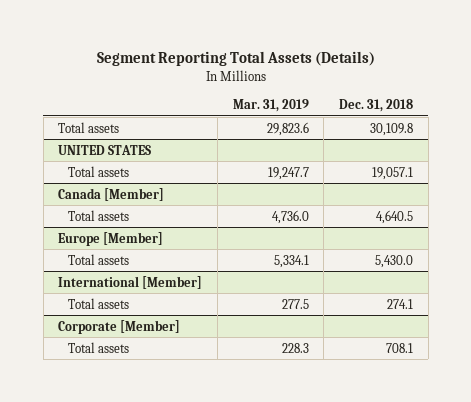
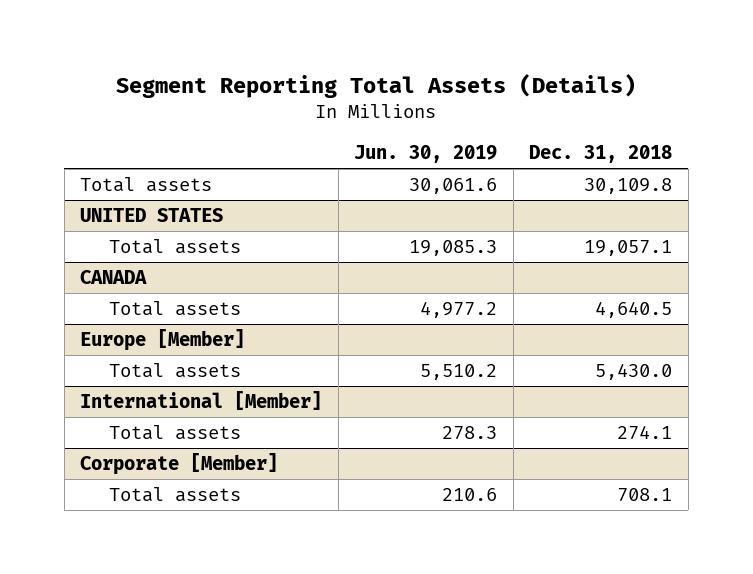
- | Mar. 31, 2019 | Dec. 31, 2018
+ | Jun. 30, 2019 | Dec. 31, 2018
- Canada [Member]
+ CANADA

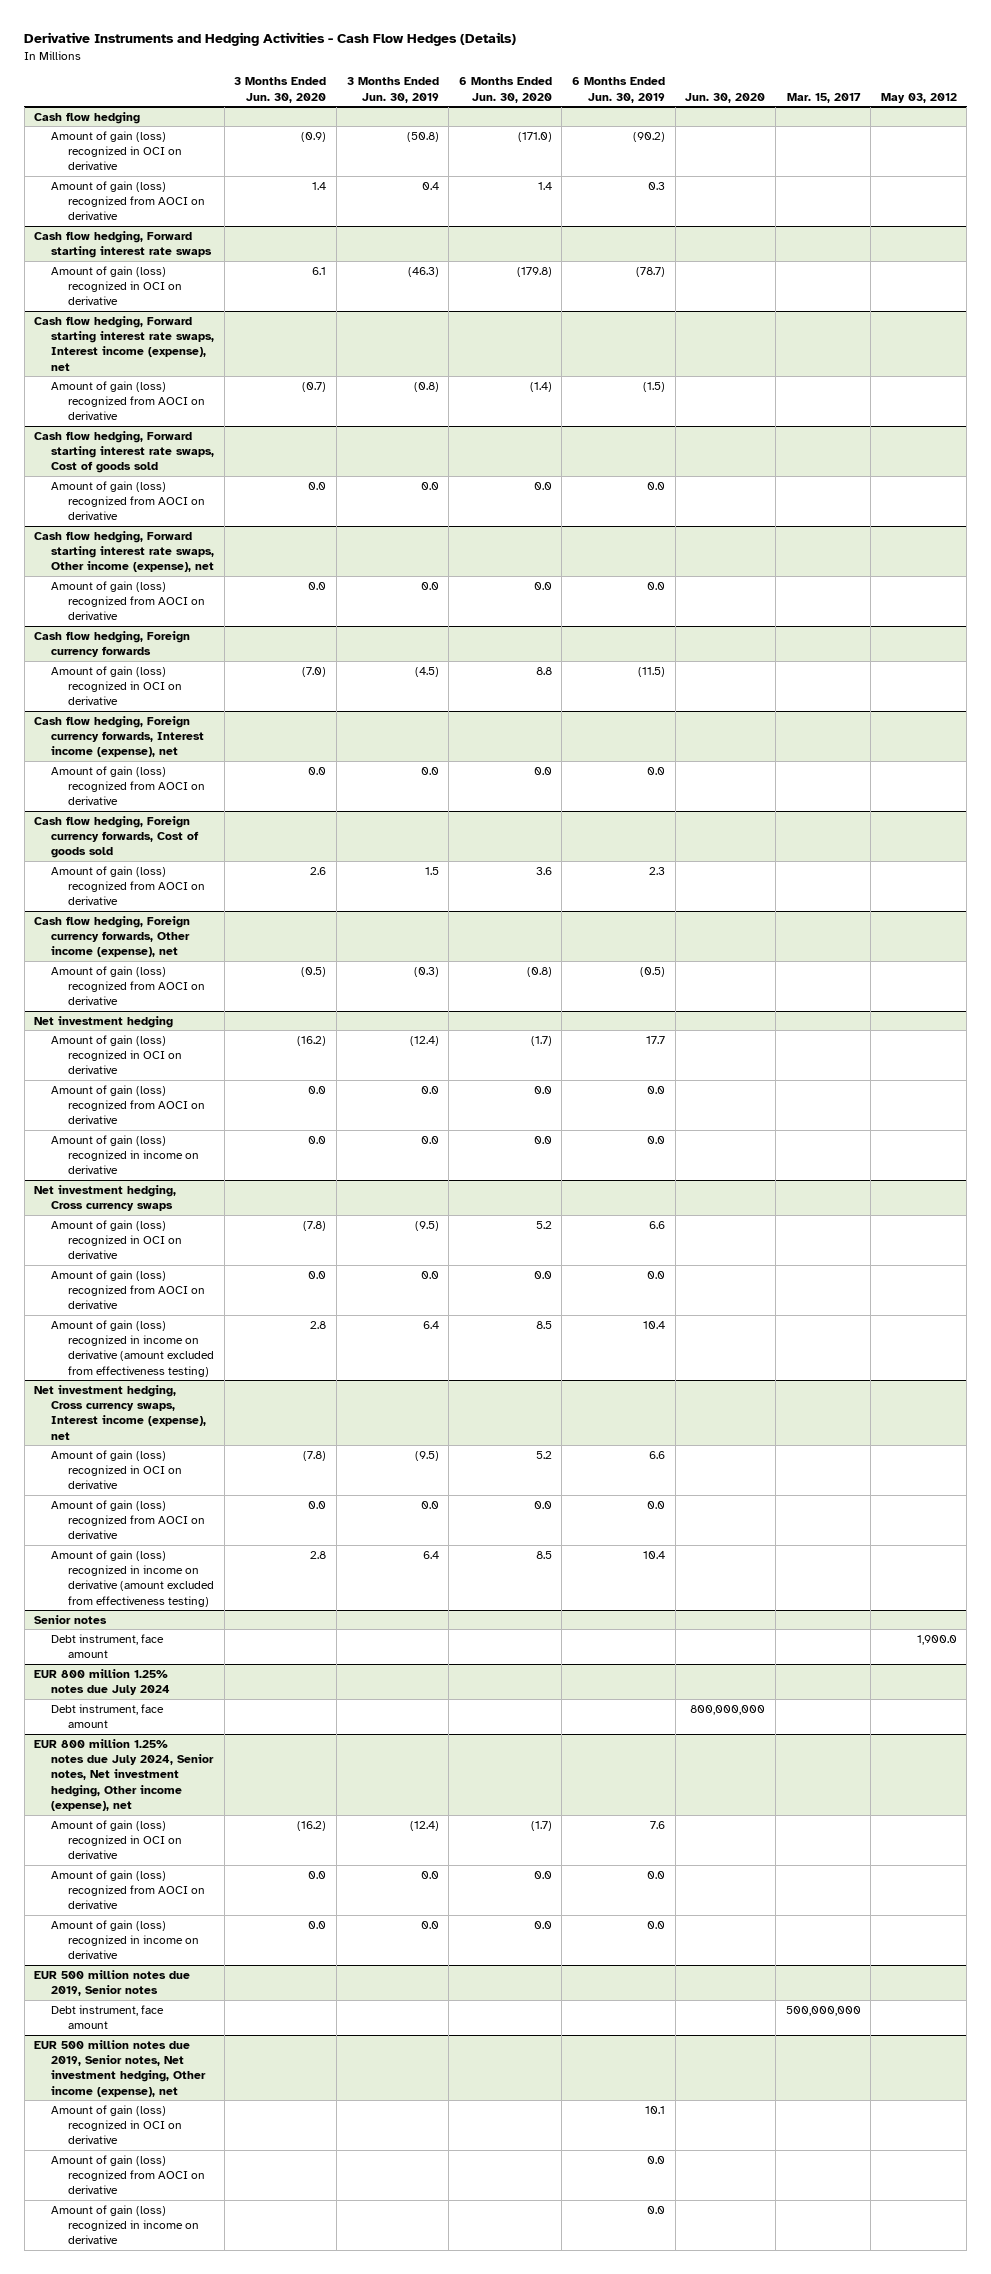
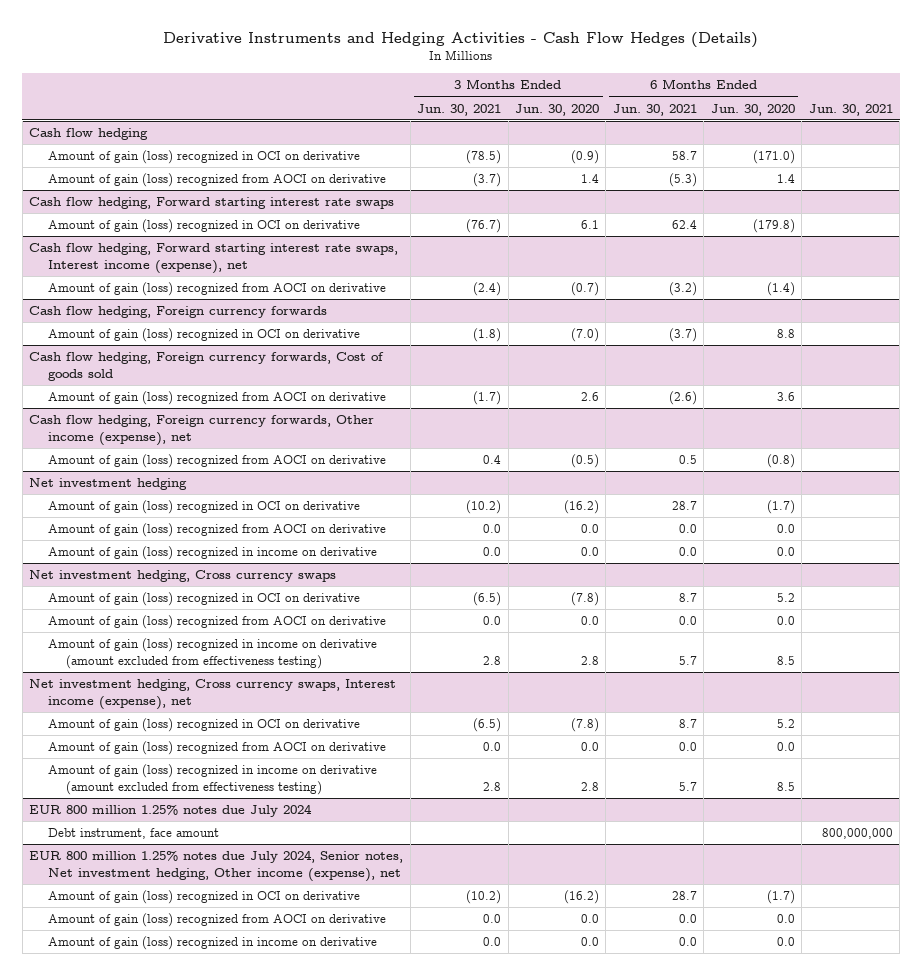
- | 3 Months Ended Jun. 30, 2020 | 3 Months Ended Jun. 30, 2019 | 6 Months Ended Jun. 30, 2020 | 6 Months Ended Jun. 30, 2019 | Jun. 30, 2020 | Mar. 15, 2017 | May 03, 2012
+ | 3 Months Ended Jun. 30, 2021 | 3 Months Ended Jun. 30, 2020 | 6 Months Ended Jun. 30, 2021 | 6 Months Ended Jun. 30, 2020 | Jun. 30, 2021
- Cash flow hedging, Forward starting interest rate swaps, Cost of goods sold
- Amount of gain (loss) recognized from AOCI on derivative | 0.0 | 0.0 | 0.0 | 0.0 | | |
- Cash flow hedging, Forward starting interest rate swaps, Other income (expense), net
- Amount of gain (loss) recognized from AOCI on derivative | 0.0 | 0.0 | 0.0 | 0.0 | | |
- Cash flow hedging, Foreign currency forwards, Interest income (expense), net
- Amount of gain (loss) recognized from AOCI on derivative | 0.0 | 0.0 | 0.0 | 0.0 | | |
- Senior notes
- Debt instrument, face amount | | | | | | | 1,900.0
- EUR 500 million notes due 2019, Senior notes
- Debt instrument, face amount | | | | | | 500,000,000 |
- EUR 500 million notes due 2019, Senior notes, Net investment hedging, Other income (expense), net
- Amount of gain (loss) recognized in OCI on derivative | | | | 10.1 | | |
- Amount of gain (loss) recognized from AOCI on derivative | | | | 0.0 | | |
- Amount of gain (loss) recognized in income on derivative | | | | 0.0 | | |

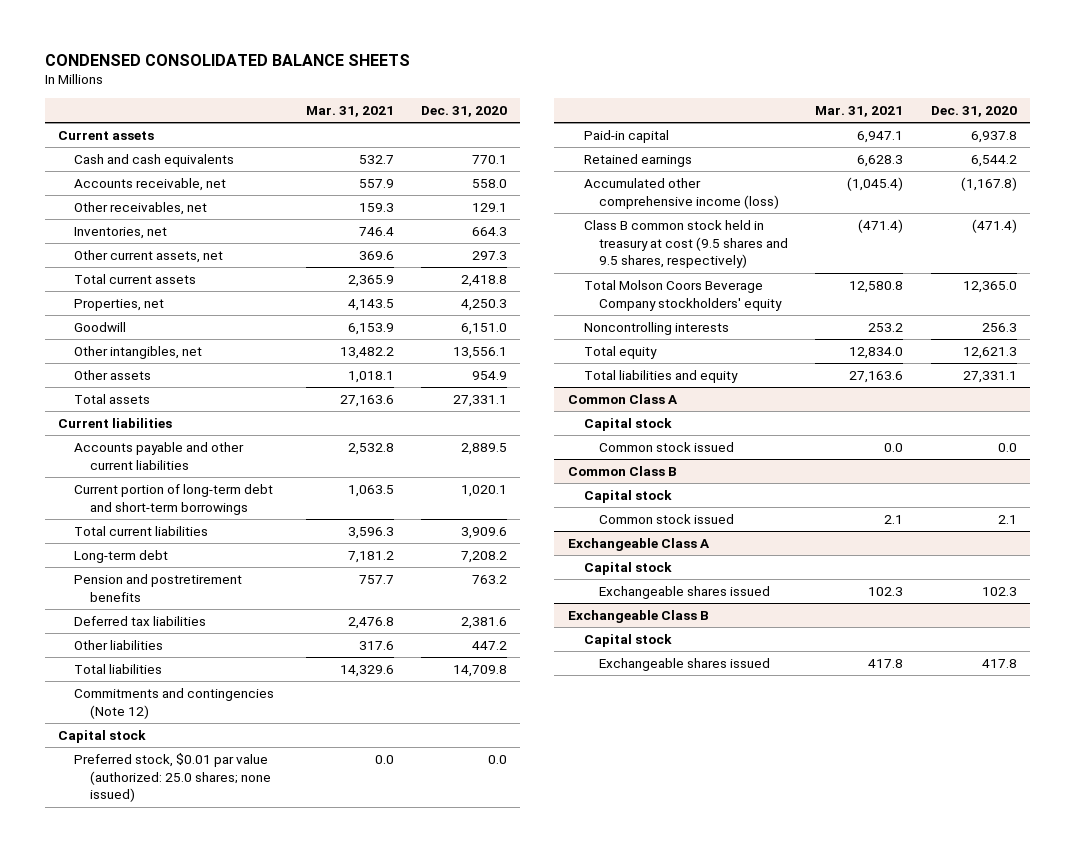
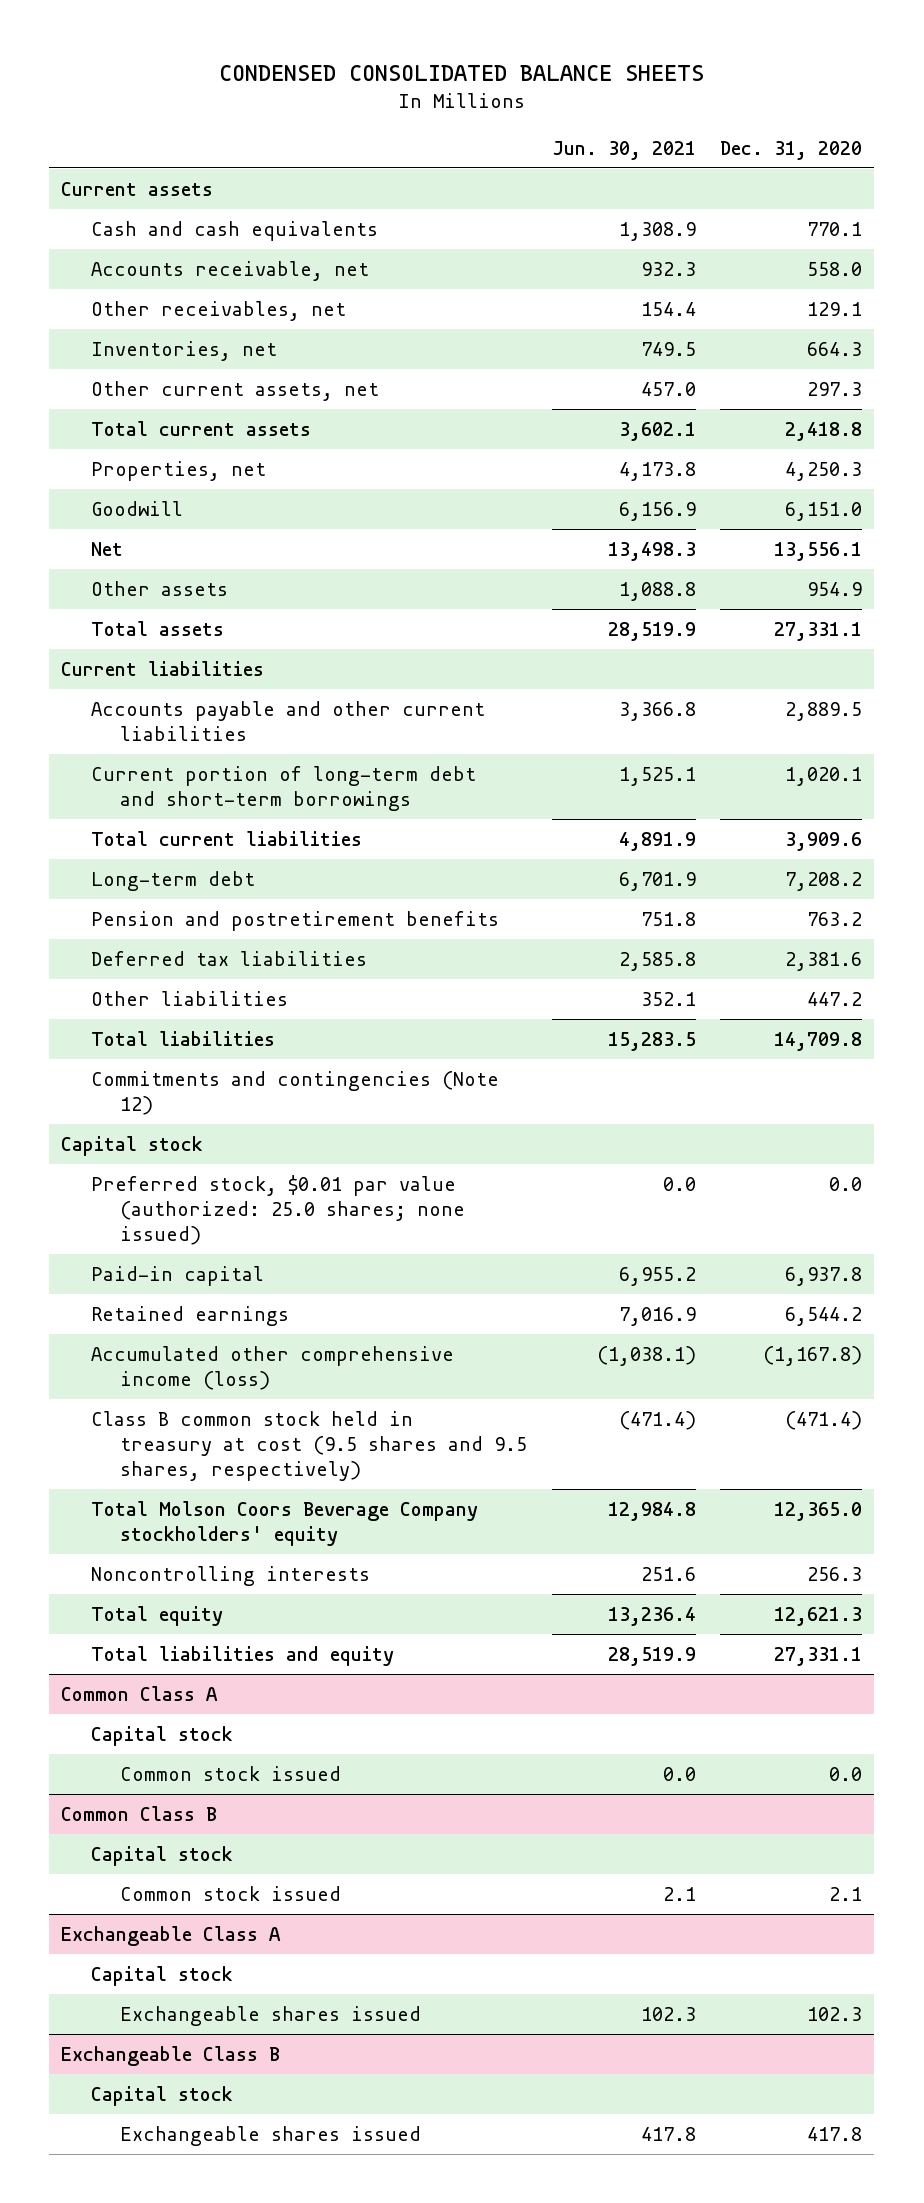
- | Mar. 31, 2021 | Dec. 31, 2020
+ | Jun. 30, 2021 | Dec. 31, 2020
- Other intangibles, net | 13,482.2 | 13,556.1
+ Net | 13,498.3 | 13,556.1

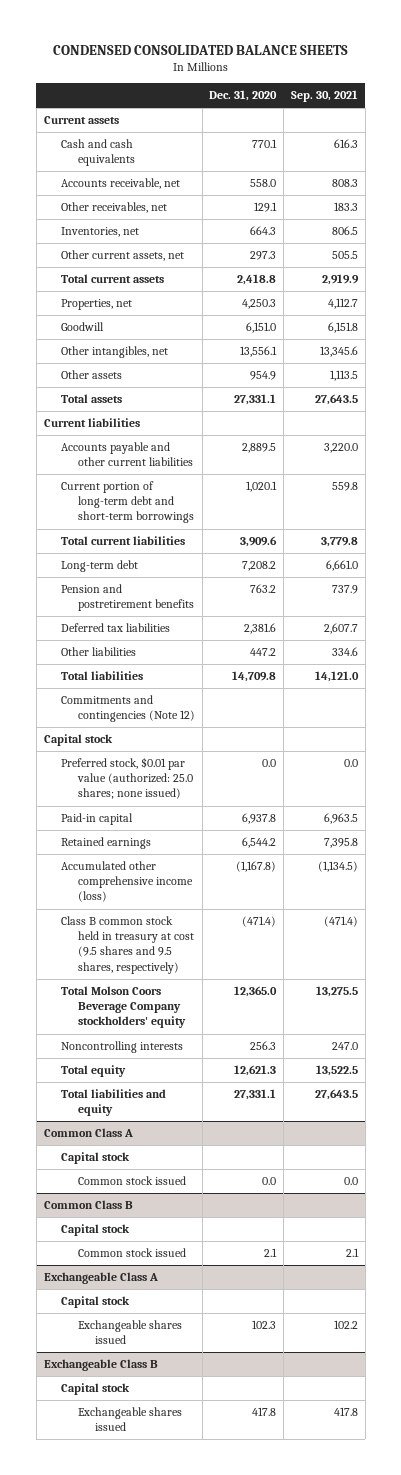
- | Jun. 30, 2021 | Dec. 31, 2020
+ | Dec. 31, 2020 | Sep. 30, 2021
- Net | 13,498.3 | 13,556.1
+ Other intangibles, net | 13,556.1 | 13,345.6

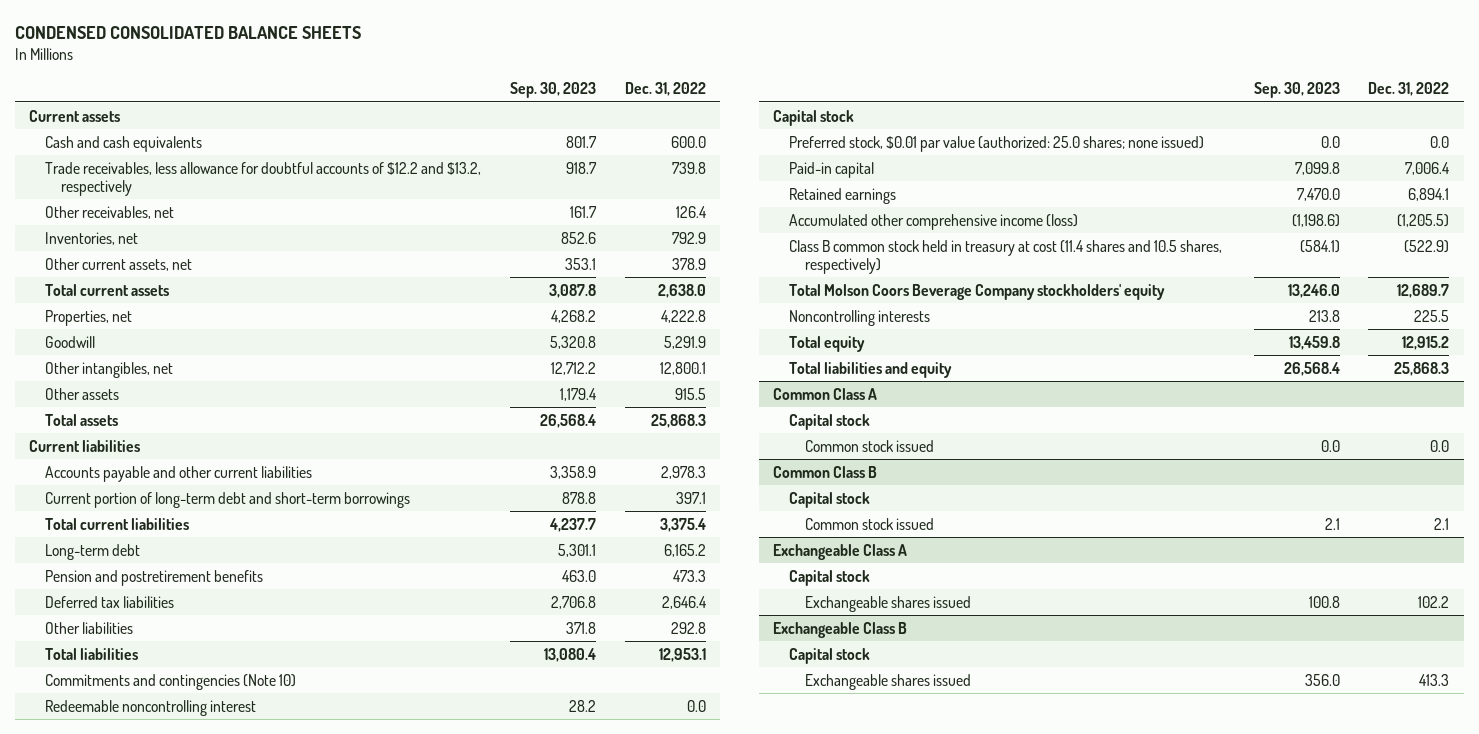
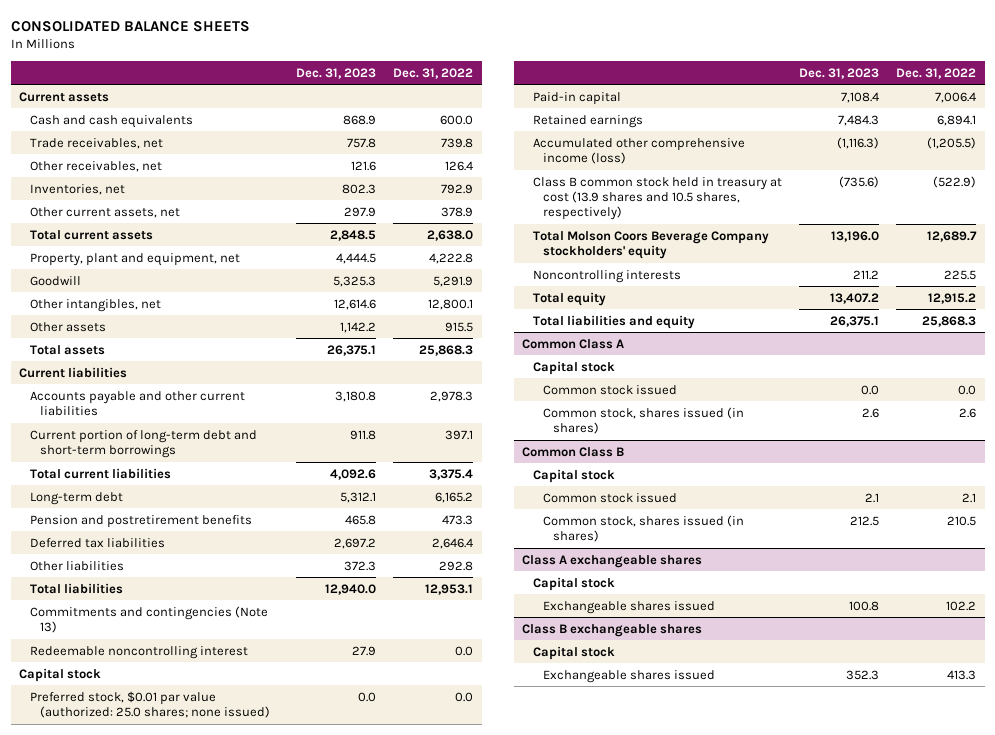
- CONDENSED CONSOLIDATED BALANCE SHEETS
+ CONSOLIDATED BALANCE SHEETS
- | Sep. 30, 2023 | Dec. 31, 2022
+ | Dec. 31, 2023 | Dec. 31, 2022
- Trade receivables, less allowance for doubtful accounts of $12.2 and $13.2, respectively | 918.7 | 739.8
+ Trade receivables, net | 757.8 | 739.8
- Properties, net | 4,268.2 | 4,222.8
+ Property, plant and equipment, net | 4,444.5 | 4,222.8
- Commitments and contingencies (Note 10)
+ Commitments and contingencies (Note 13)
- Class B common stock held in treasury at cost (11.4 shares and 10.5 shares, respectively) | (584.1) | (522.9)
+ Class B common stock held in treasury at cost (13.9 shares and 10.5 shares, respectively) | (735.6) | (522.9)
@ Common Class A
+ Common stock, shares issued (in shares) | 2.6 | 2.6
- Exchangeable Class A
@ Common Class B
+ Common stock, shares issued (in shares) | 212.5 | 210.5
+ Class A exchangeable shares
- Exchangeable Class B
+ Class B exchangeable shares

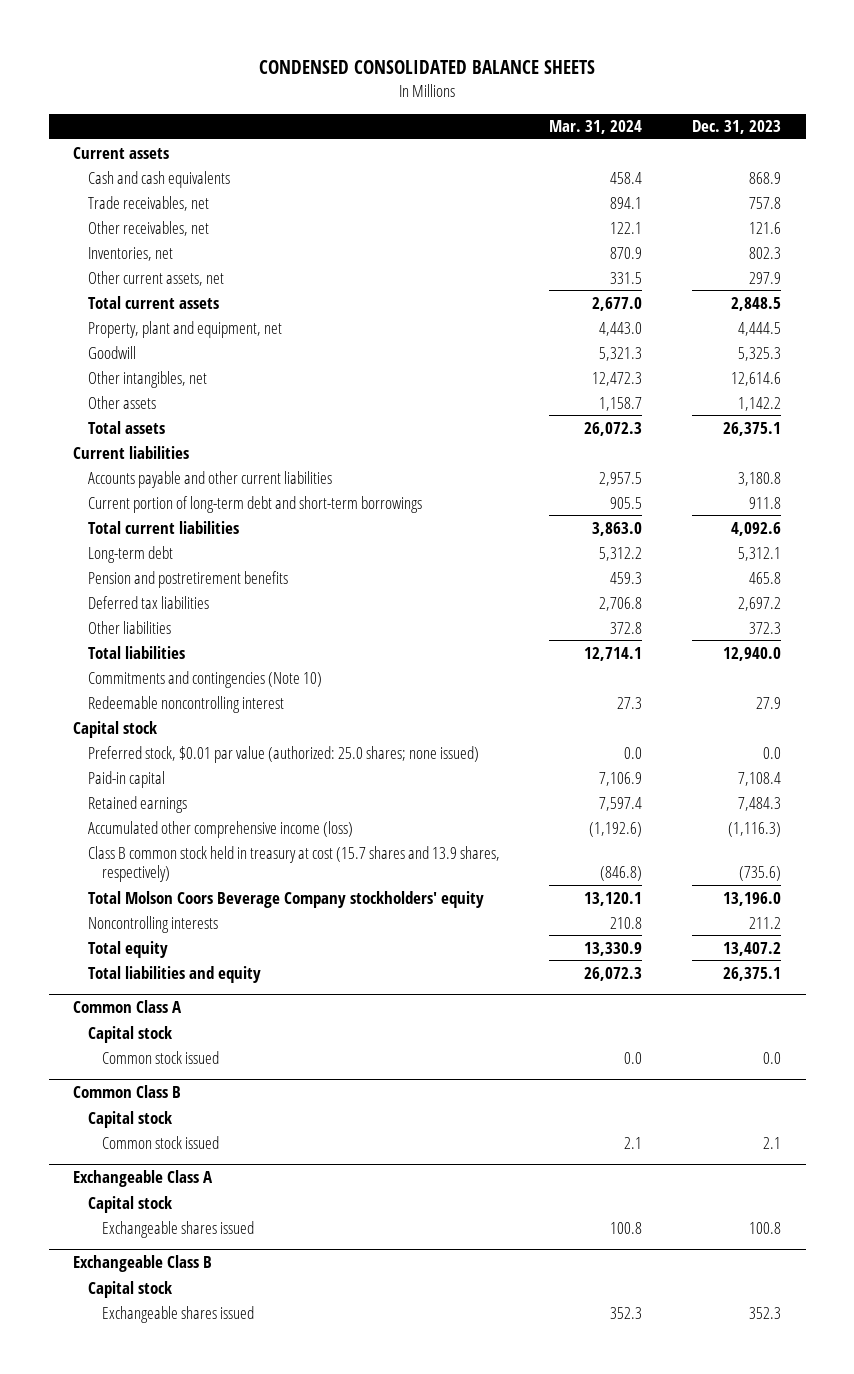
- CONSOLIDATED BALANCE SHEETS
+ CONDENSED CONSOLIDATED BALANCE SHEETS
- | Dec. 31, 2023 | Dec. 31, 2022
+ | Mar. 31, 2024 | Dec. 31, 2023
- Commitments and contingencies (Note 13)
+ Commitments and contingencies (Note 10)
- Class B common stock held in treasury at cost (13.9 shares and 10.5 shares, respectively) | (735.6) | (522.9)
+ Class B common stock held in treasury at cost (15.7 shares and 13.9 shares, respectively) | (846.8) | (735.6)
@ Common Class A
- Common stock, shares issued (in shares) | 2.6 | 2.6
@ Common Class B
- Common stock, shares issued (in shares) | 212.5 | 210.5
- Class A exchangeable shares
+ Exchangeable Class A
- Class B exchangeable shares
+ Exchangeable Class B

